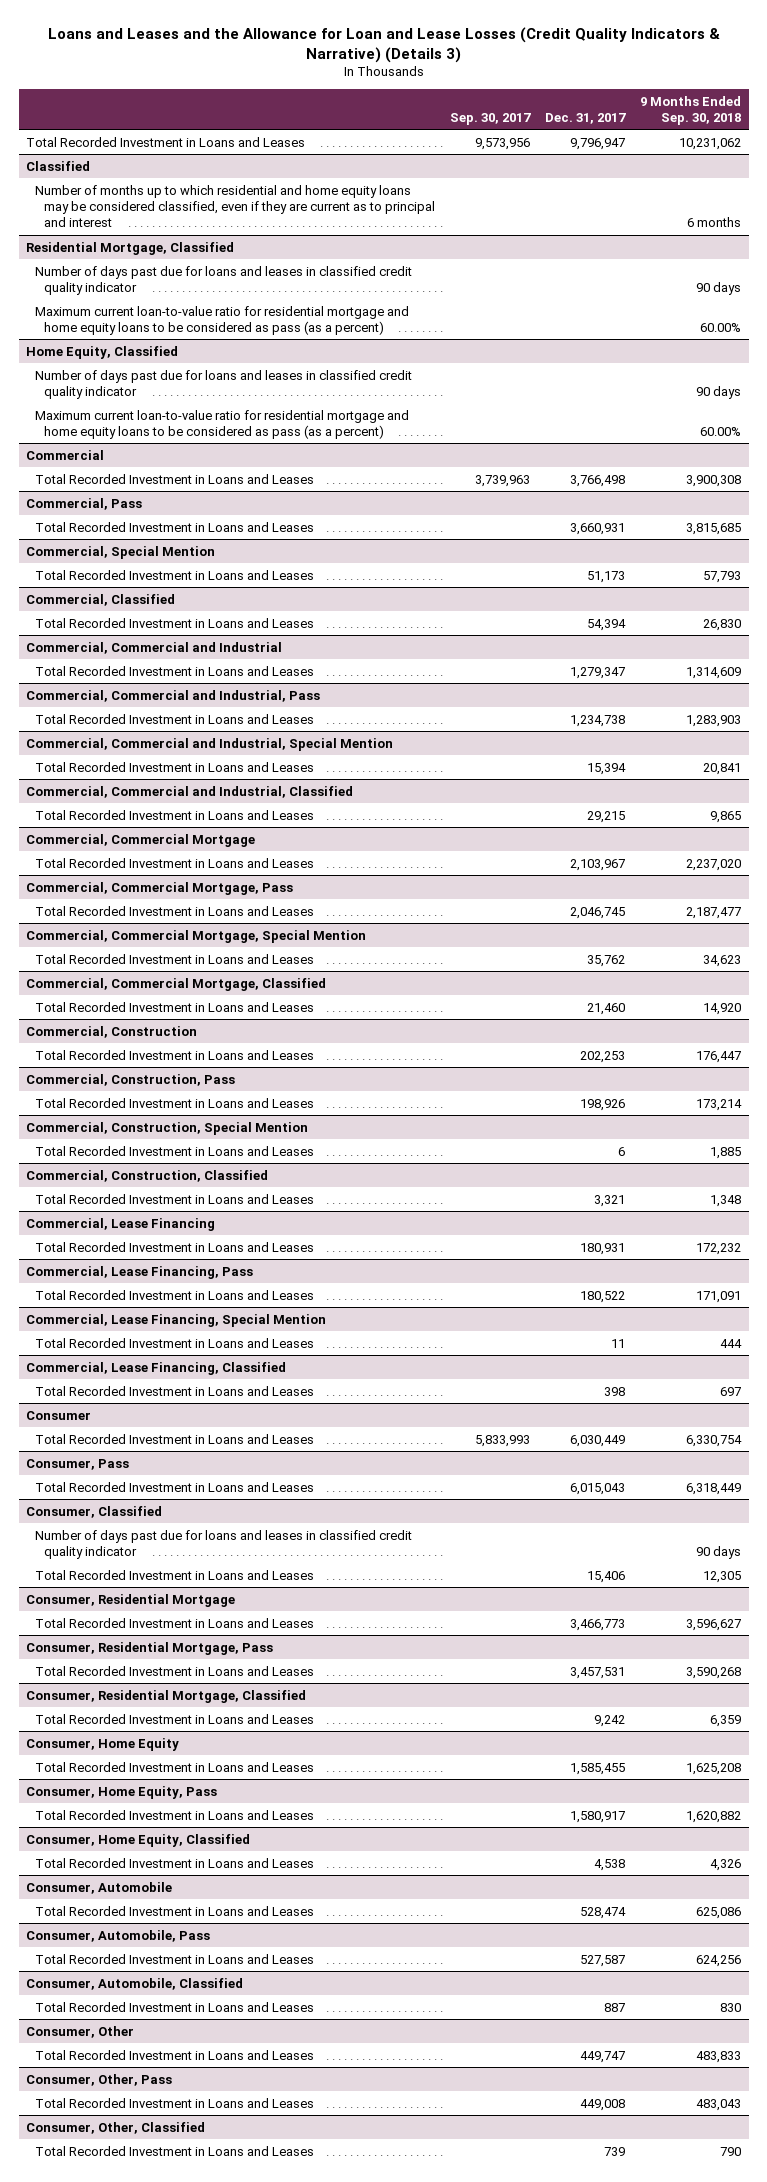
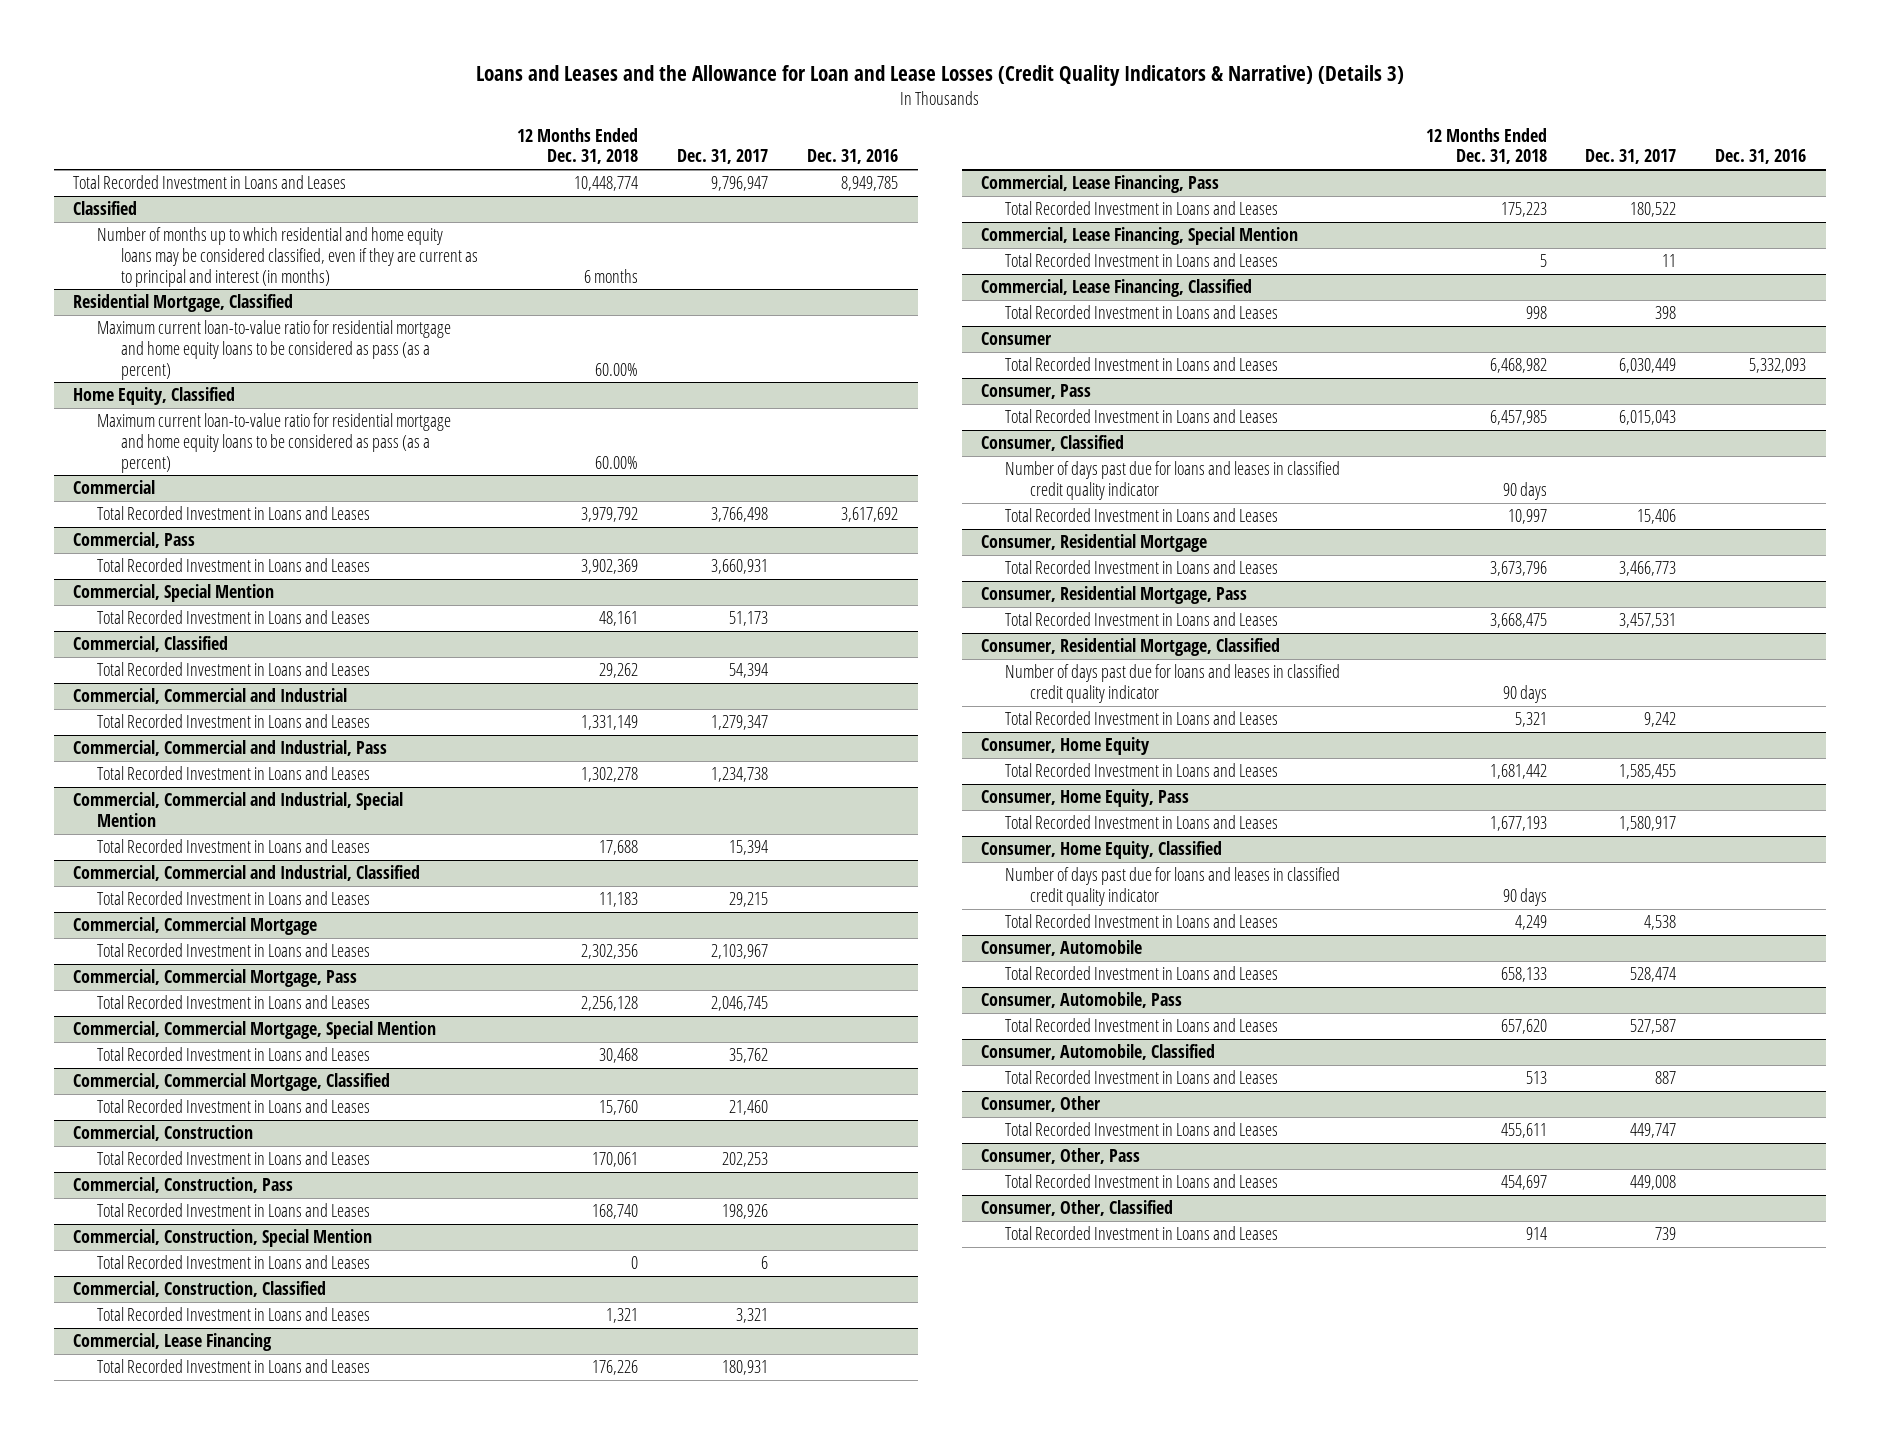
- | Sep. 30, 2017 | Dec. 31, 2017 | 9 Months Ended Sep. 30, 2018
+ | 12 Months Ended Dec. 31, 2018 | Dec. 31, 2017 | Dec. 31, 2016
@ Classified
- Number of months up to which residential and home equity loans may be considered classified, even if they are current as to principal and interest | | | 6 months
+ Number of months up to which residential and home equity loans may be considered classified, even if they are current as to principal and interest (in months) | 6 months | |
@ Residential Mortgage, Classified
- Number of days past due for loans and leases in classified credit quality indicator | | | 90 days
@ Home Equity, Classified
- Number of days past due for loans and leases in classified credit quality indicator | | | 90 days
@ Consumer, Residential Mortgage, Classified
+ Number of days past due for loans and leases in classified credit quality indicator | 90 days | |
@ Consumer, Home Equity, Classified
+ Number of days past due for loans and leases in classified credit quality indicator | 90 days | |

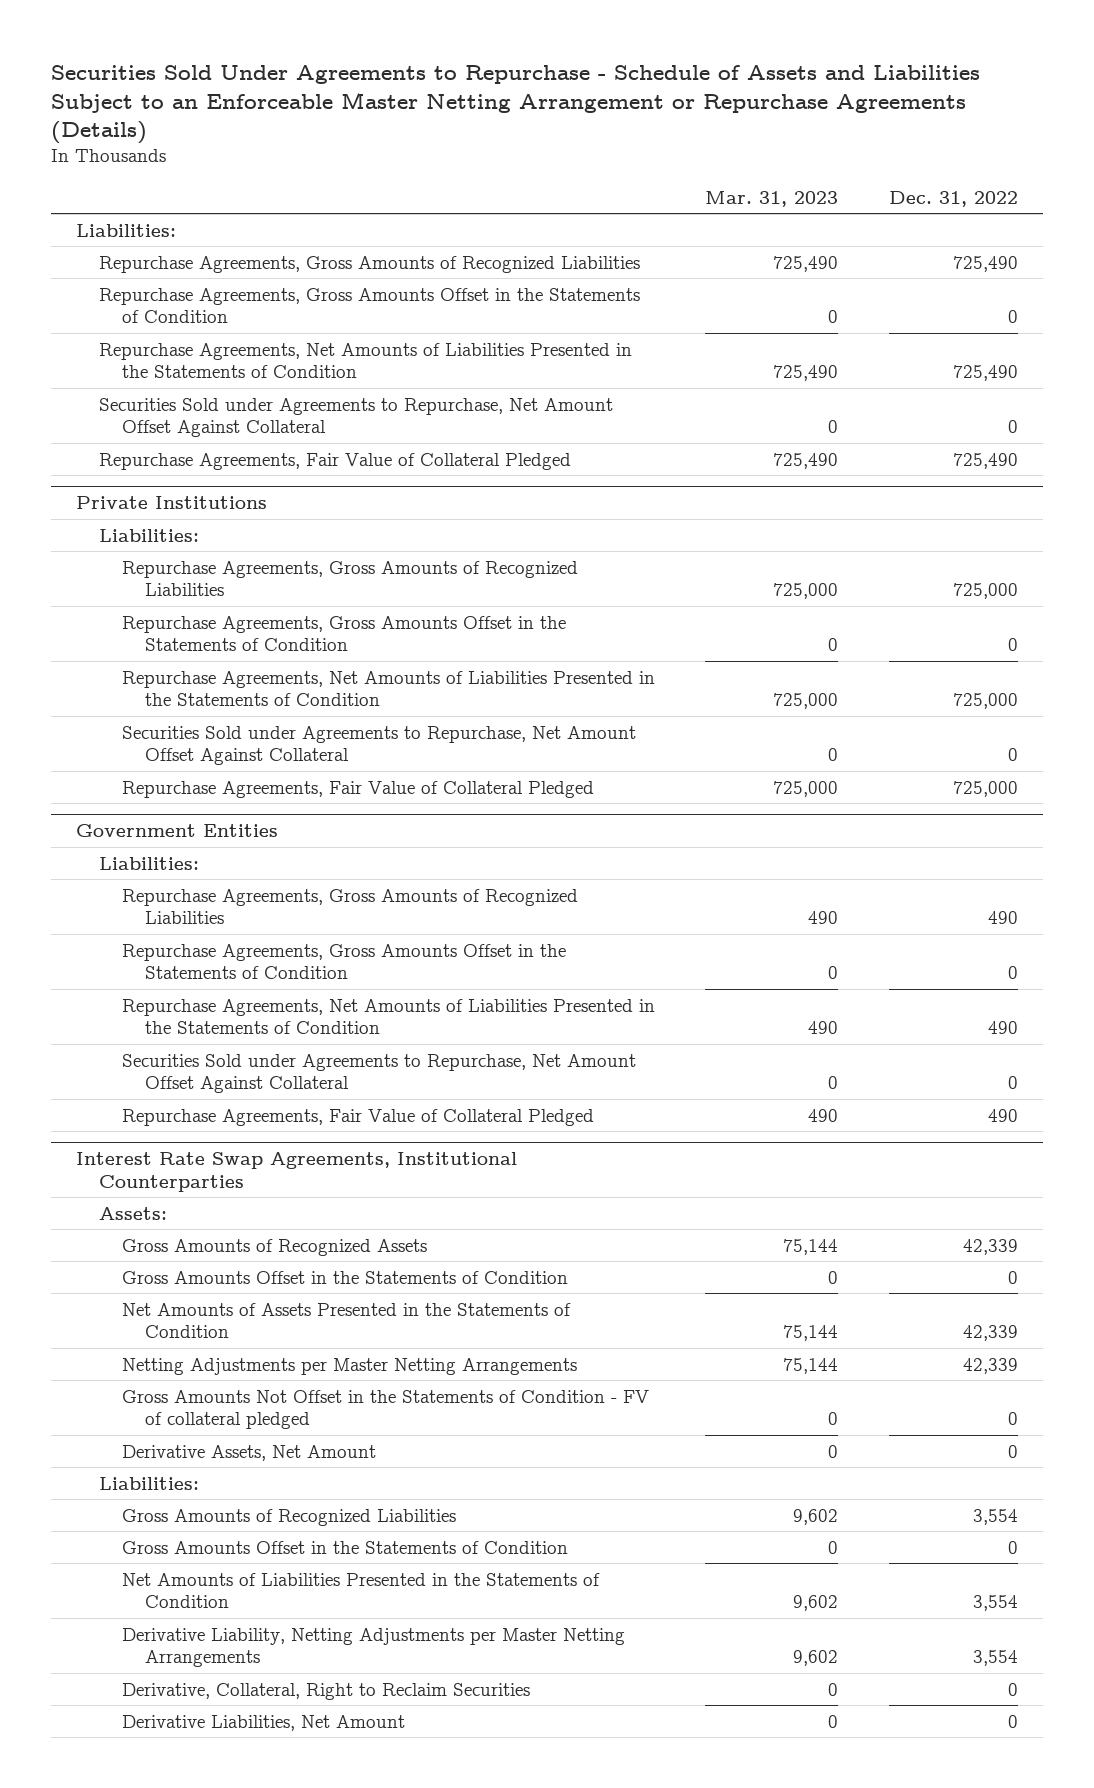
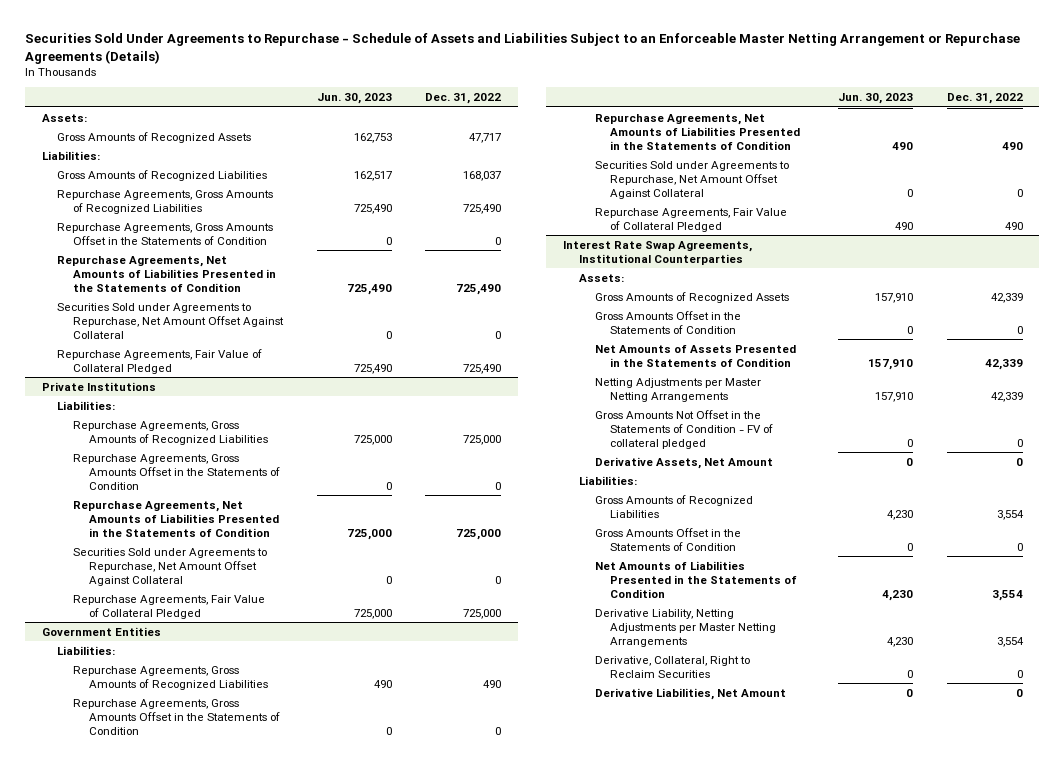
- | Mar. 31, 2023 | Dec. 31, 2022
+ | Jun. 30, 2023 | Dec. 31, 2022
+ Assets:
+ Gross Amounts of Recognized Assets | 162,753 | 47,717
+ Gross Amounts of Recognized Liabilities | 162,517 | 168,037

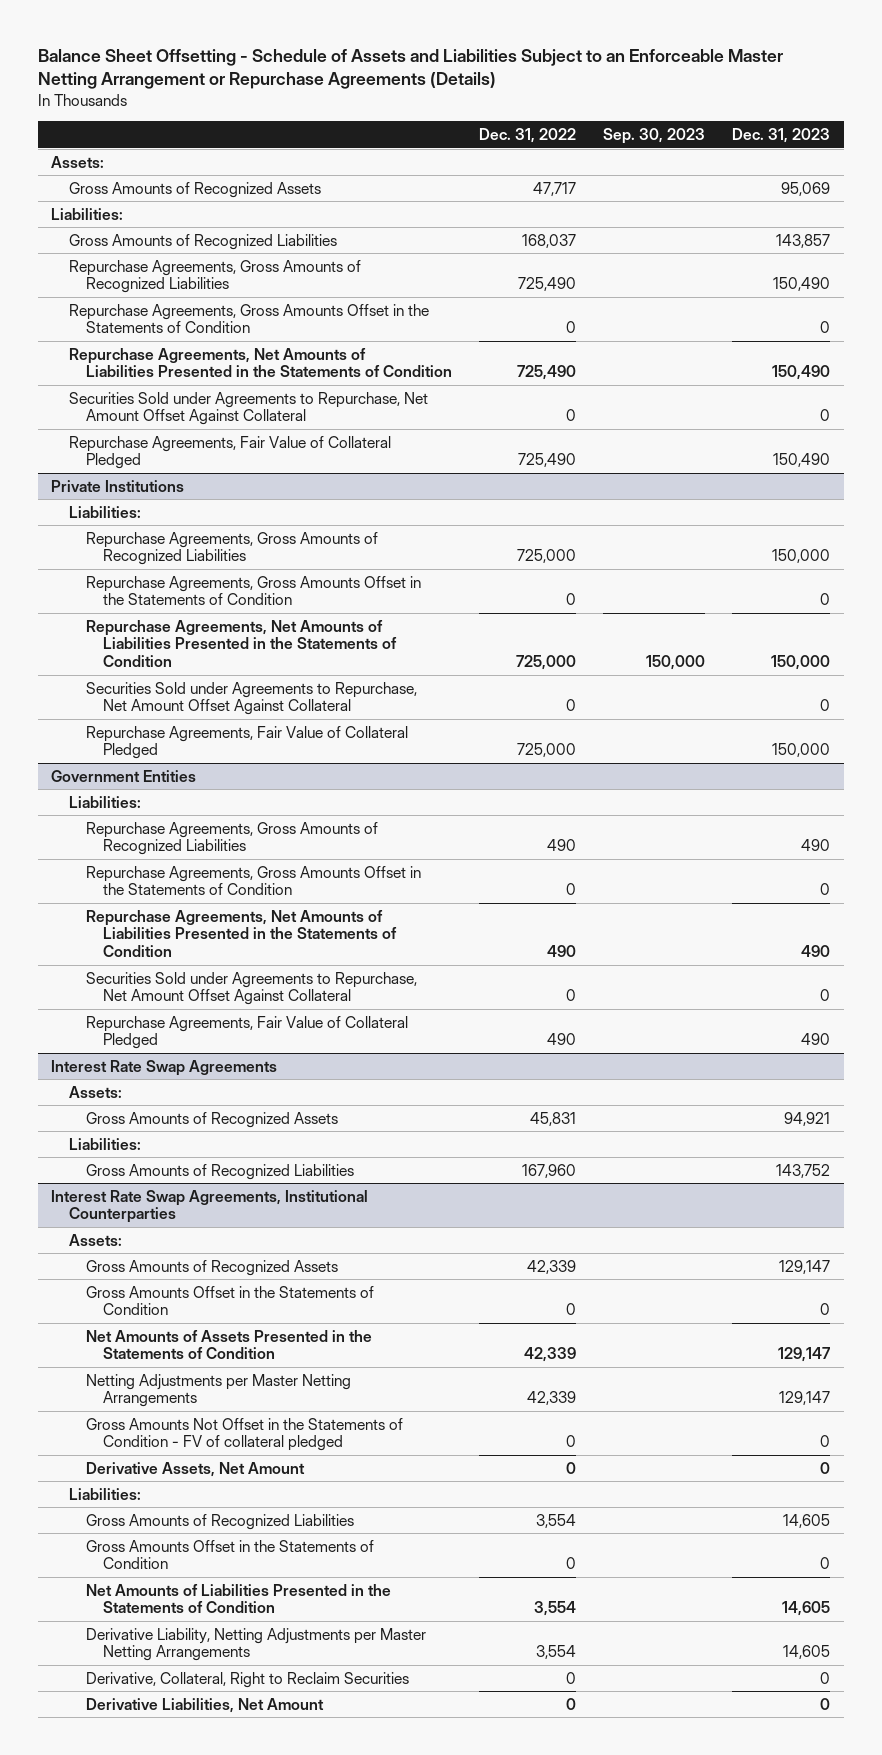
- Securities Sold Under Agreements to Repurchase - Schedule of Assets and Liabilities Subject to an Enforceable Master Netting Arrangement or Repurchase Agreements (Details)
+ Balance Sheet Offsetting - Schedule of Assets and Liabilities Subject to an Enforceable Master Netting Arrangement or Repurchase Agreements (Details)
- | Jun. 30, 2023 | Dec. 31, 2022
+ | Dec. 31, 2022 | Sep. 30, 2023 | Dec. 31, 2023
+ Interest Rate Swap Agreements
+ Assets:
+ Gross Amounts of Recognized Assets | 45,831 | | 94,921
+ Liabilities:
+ Gross Amounts of Recognized Liabilities | 167,960 | | 143,752

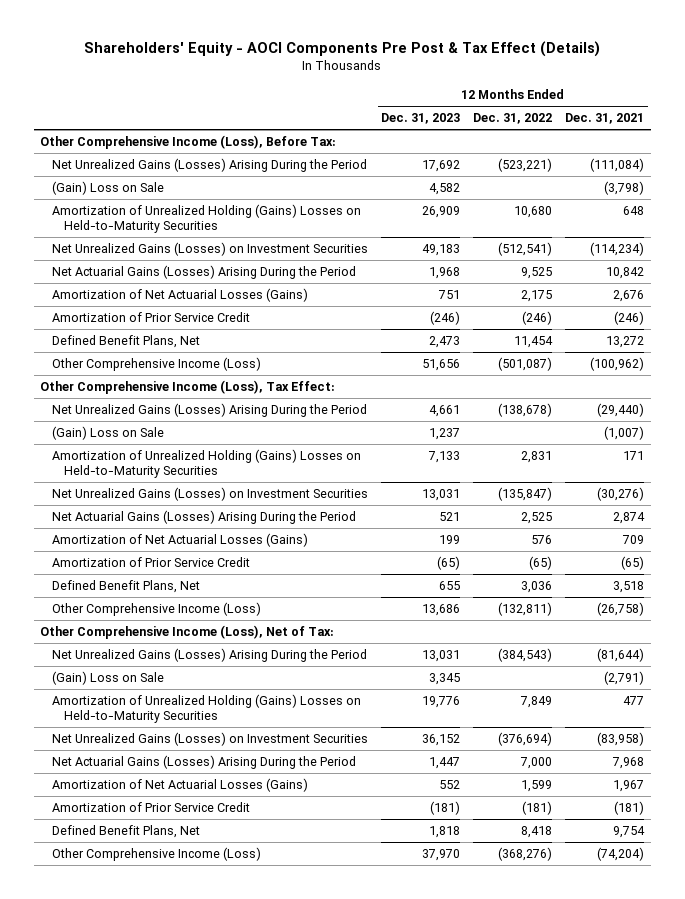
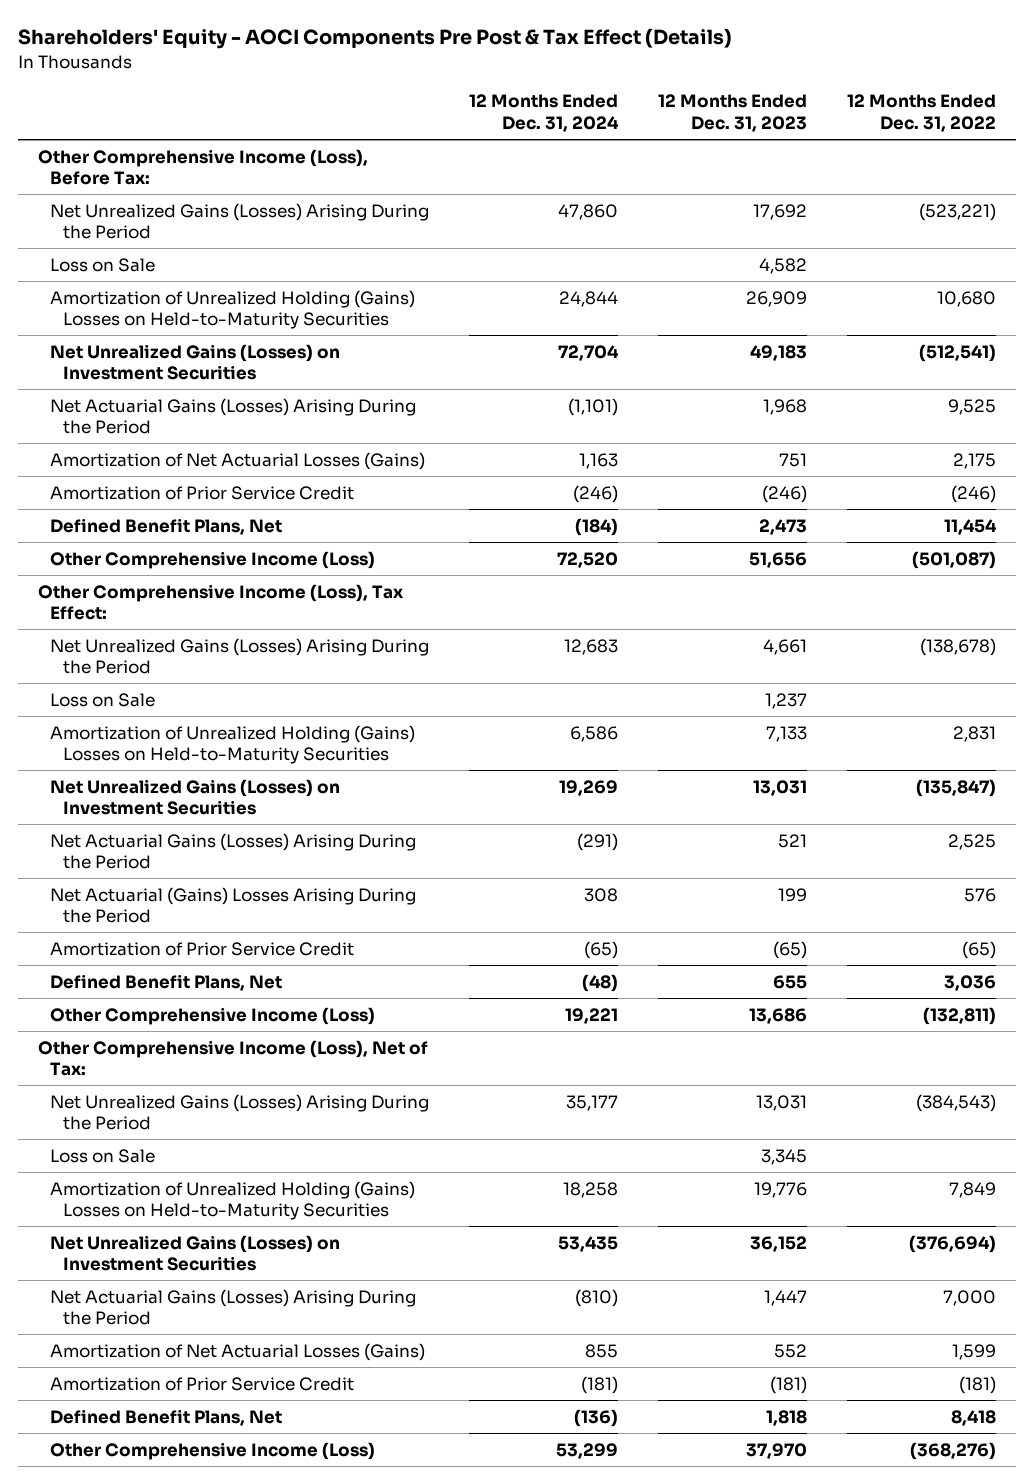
- | 12 Months Ended Dec. 31, 2023 | 12 Months Ended Dec. 31, 2022 | 12 Months Ended Dec. 31, 2021
+ | 12 Months Ended Dec. 31, 2024 | 12 Months Ended Dec. 31, 2023 | 12 Months Ended Dec. 31, 2022
- (Gain) Loss on Sale | 4,582 | | (3,798)
+ Loss on Sale | | 4,582 |
- (Gain) Loss on Sale | 1,237 | | (1,007)
+ Loss on Sale | | 1,237 |
- Amortization of Net Actuarial Losses (Gains) | 199 | 576 | 709
+ Net Actuarial (Gains) Losses Arising During the Period | 308 | 199 | 576
- (Gain) Loss on Sale | 3,345 | | (2,791)
+ Loss on Sale | | 3,345 |

